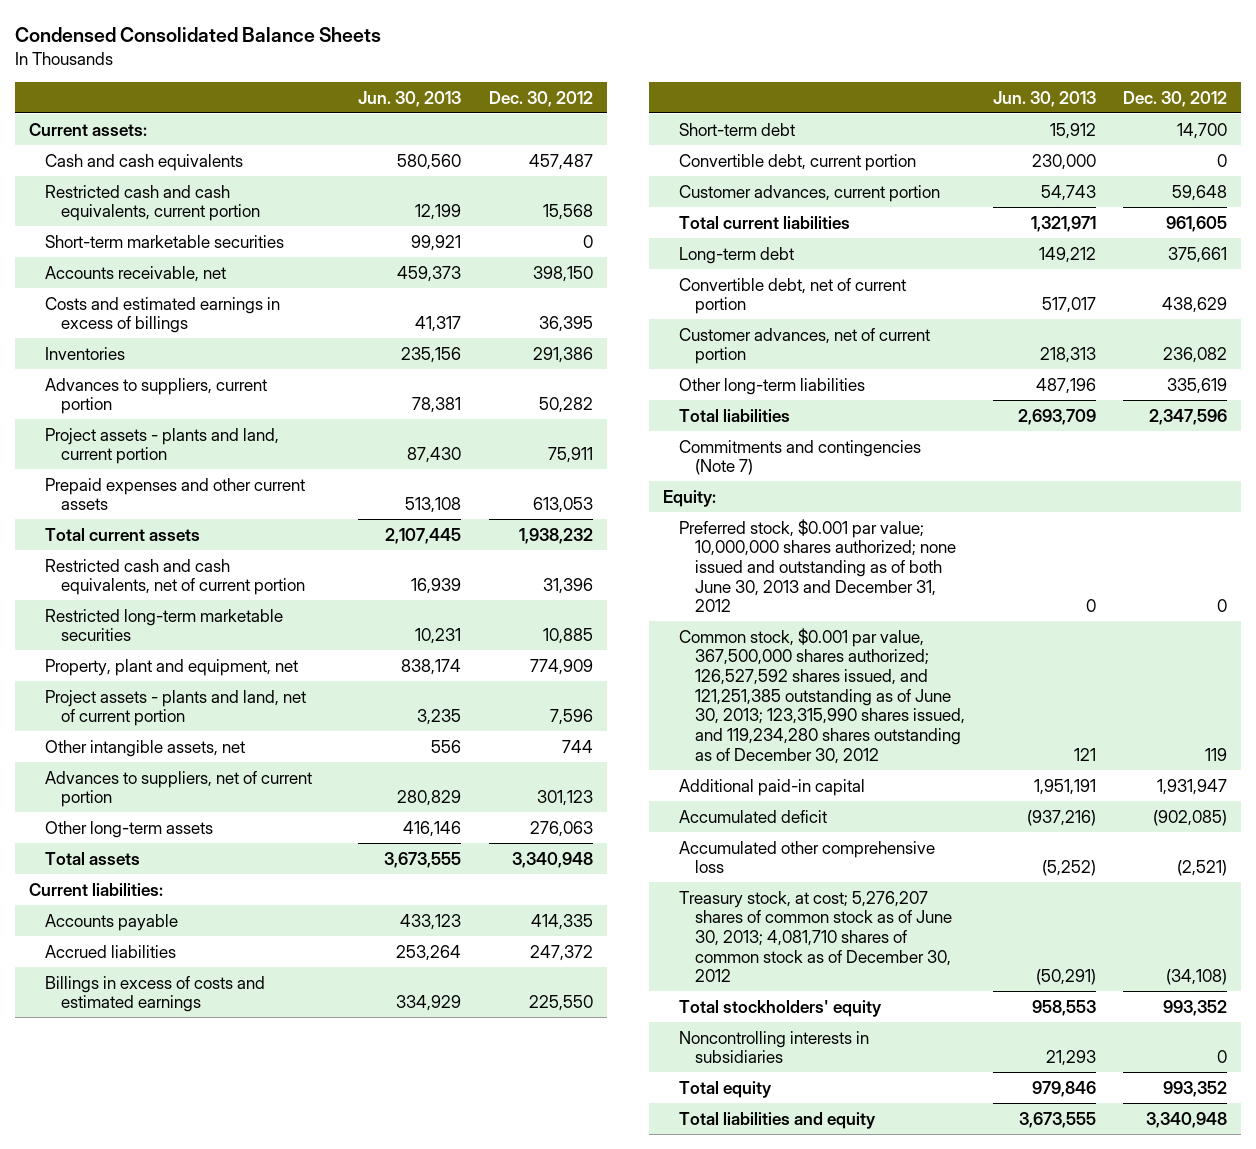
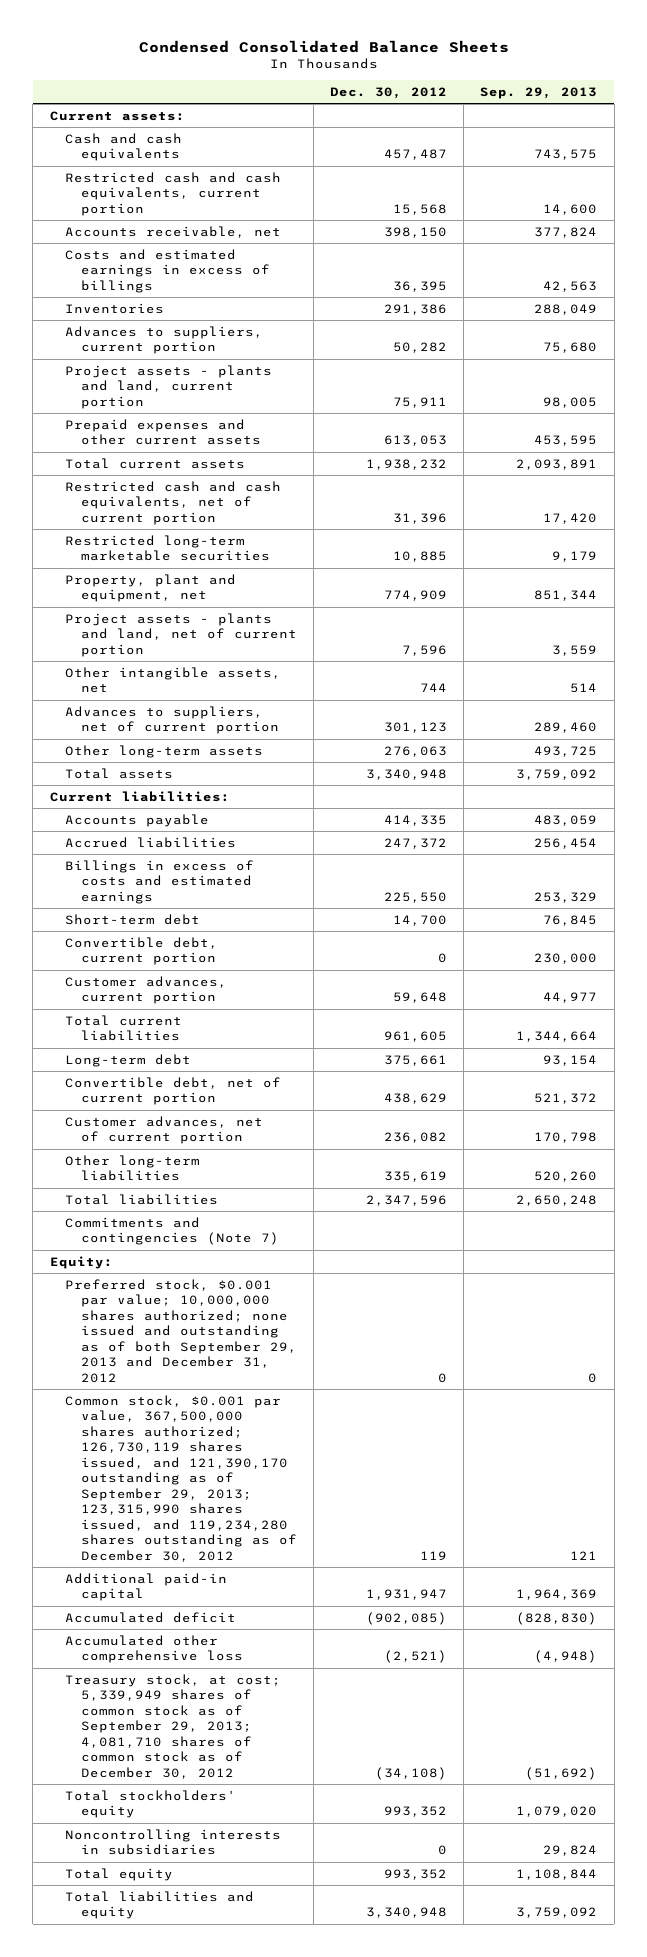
- | Jun. 30, 2013 | Dec. 30, 2012
+ | Dec. 30, 2012 | Sep. 29, 2013
- Short-term marketable securities | 99,921 | 0
- Preferred stock, $0.001 par value; 10,000,000 shares authorized; none issued and outstanding as of both June 30, 2013 and December 31, 2012 | 0 | 0
- Common stock, $0.001 par value, 367,500,000 shares authorized; 126,527,592 shares issued, and 121,251,385 outstanding as of June 30, 2013; 123,315,990 shares issued, and 119,234,280 shares outstanding as of December 30, 2012 | 121 | 119
+ Preferred stock, $0.001 par value; 10,000,000 shares authorized; none issued and outstanding as of both September 29, 2013 and December 31, 2012 | 0 | 0
+ Common stock, $0.001 par value, 367,500,000 shares authorized; 126,730,119 shares issued, and 121,390,170 outstanding as of September 29, 2013; 123,315,990 shares issued, and 119,234,280 shares outstanding as of December 30, 2012 | 119 | 121
- Treasury stock, at cost; 5,276,207 shares of common stock as of June 30, 2013; 4,081,710 shares of common stock as of December 30, 2012 | (50,291) | (34,108)
+ Treasury stock, at cost; 5,339,949 shares of common stock as of September 29, 2013; 4,081,710 shares of common stock as of December 30, 2012 | (34,108) | (51,692)

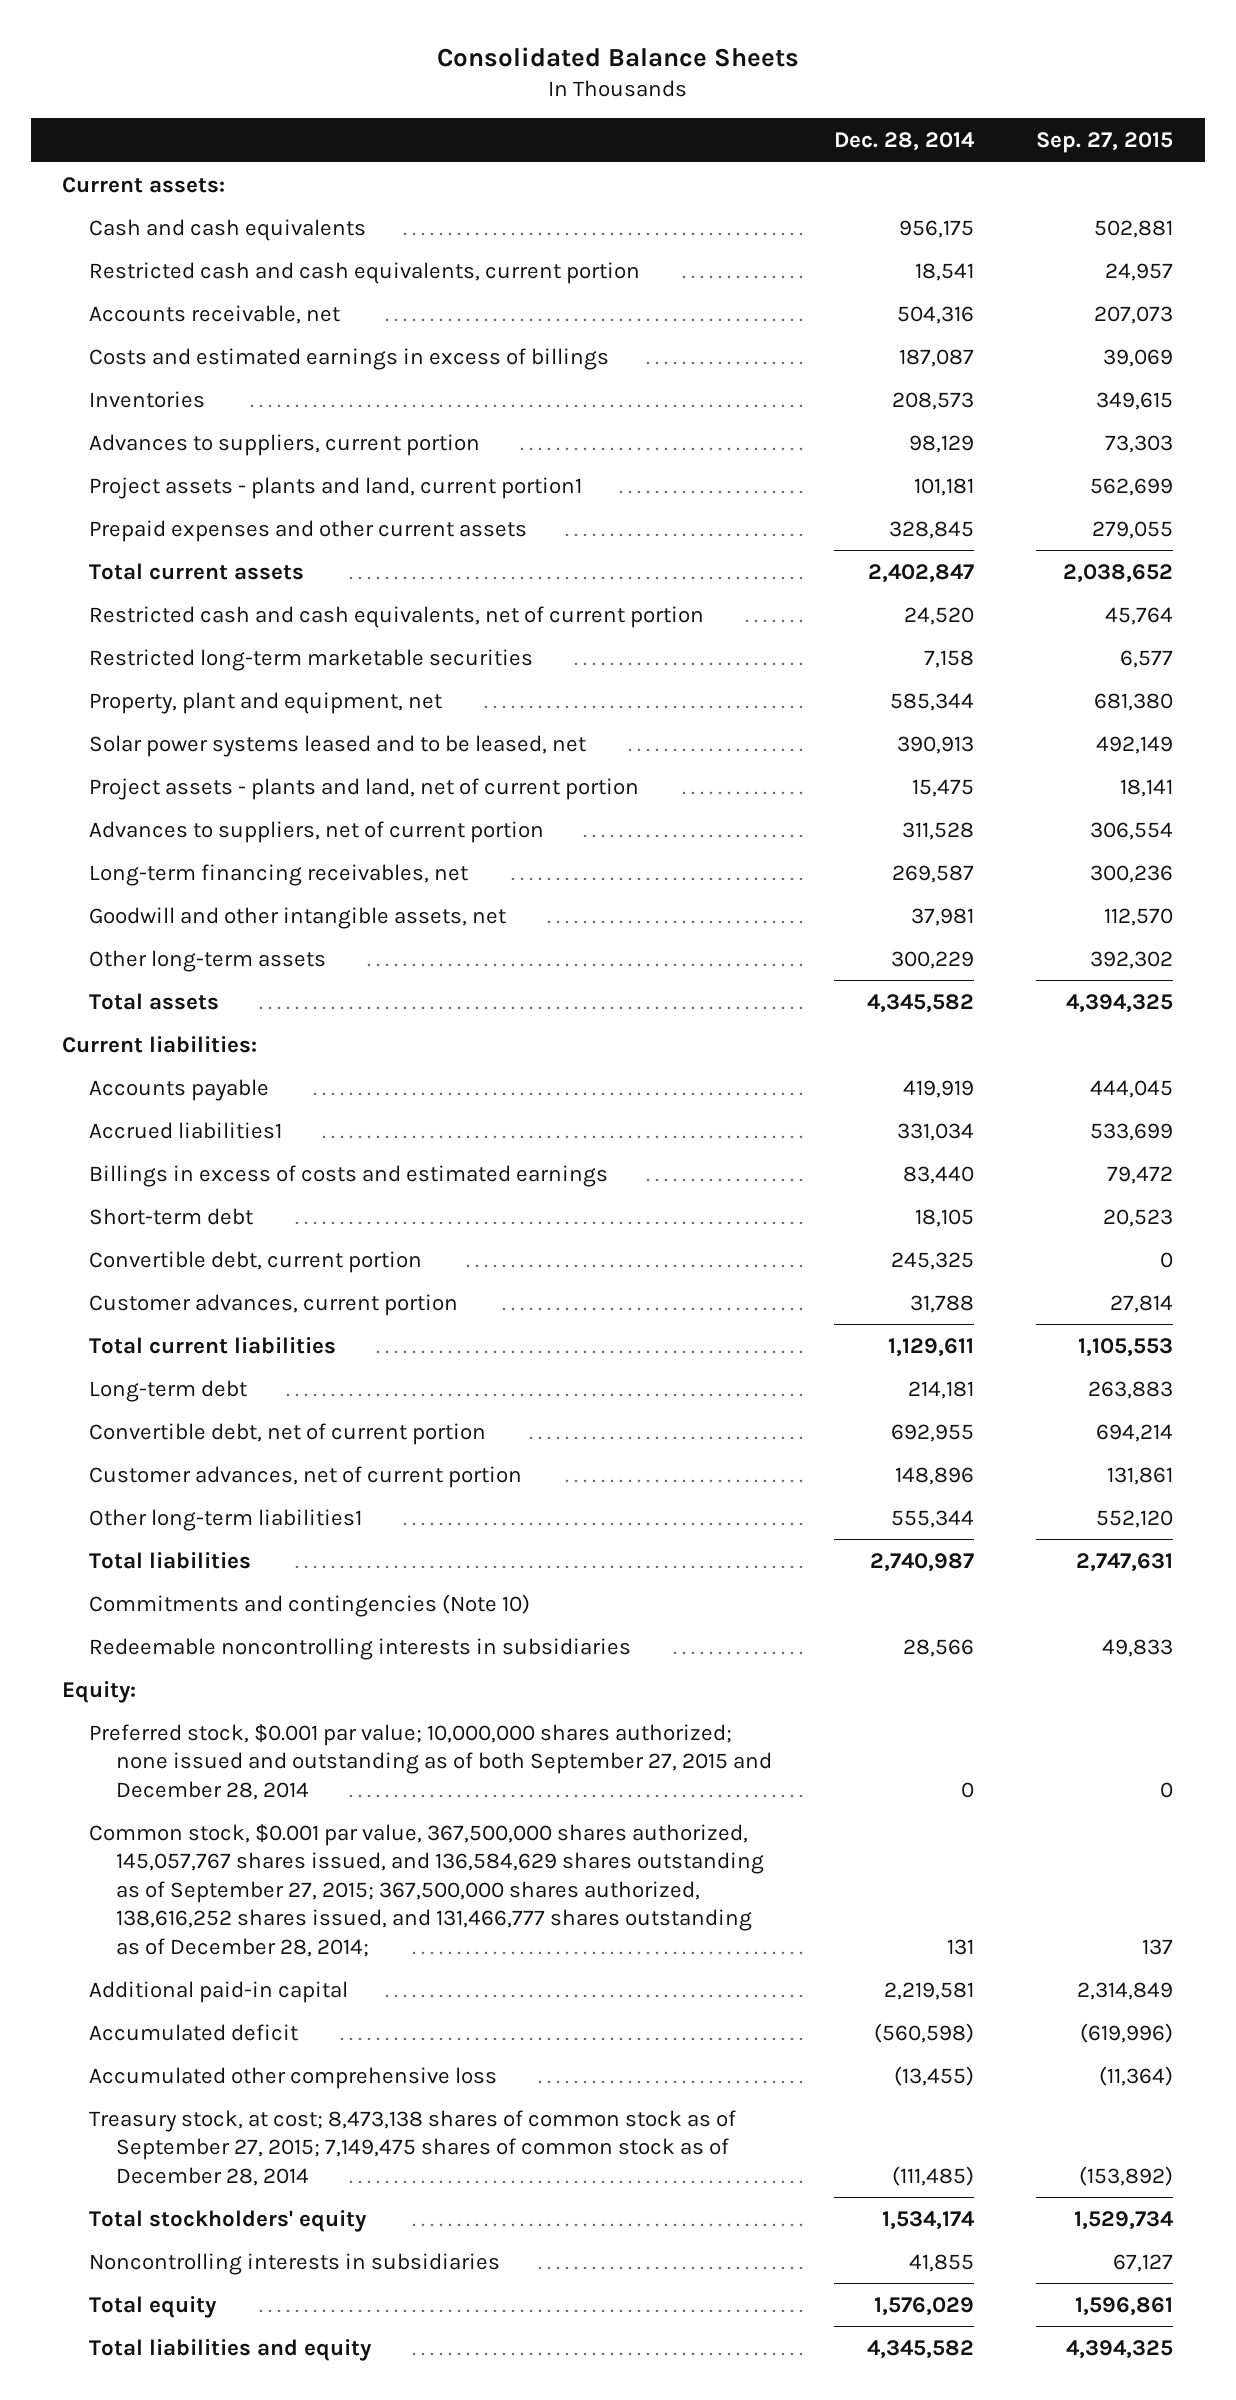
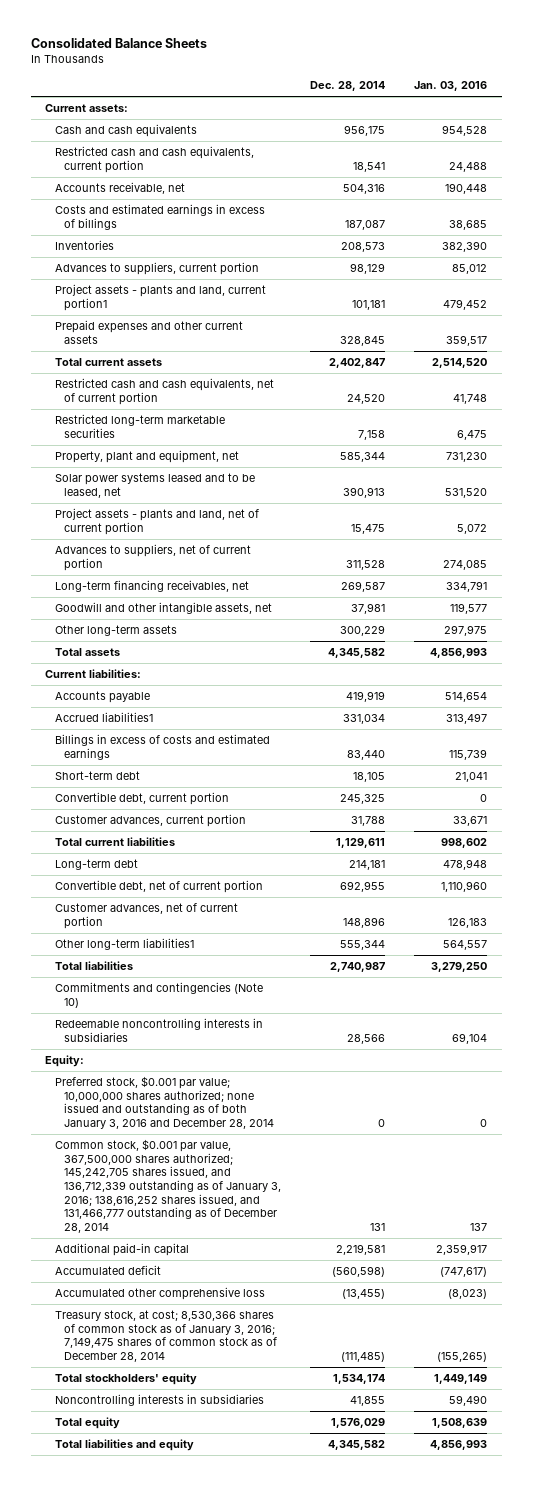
- | Dec. 28, 2014 | Sep. 27, 2015
+ | Dec. 28, 2014 | Jan. 03, 2016
- Preferred stock, $0.001 par value; 10,000,000 shares authorized; none issued and outstanding as of both September 27, 2015 and December 28, 2014 | 0 | 0
- Common stock, $0.001 par value, 367,500,000 shares authorized, 145,057,767 shares issued, and 136,584,629 shares outstanding as of September 27, 2015; 367,500,000 shares authorized, 138,616,252 shares issued, and 131,466,777 shares outstanding as of December 28, 2014; | 131 | 137
+ Preferred stock, $0.001 par value; 10,000,000 shares authorized; none issued and outstanding as of both January 3, 2016 and December 28, 2014 | 0 | 0
+ Common stock, $0.001 par value, 367,500,000 shares authorized; 145,242,705 shares issued, and 136,712,339 outstanding as of January 3, 2016; 138,616,252 shares issued, and 131,466,777 outstanding as of December 28, 2014 | 131 | 137
- Treasury stock, at cost; 8,473,138 shares of common stock as of September 27, 2015; 7,149,475 shares of common stock as of December 28, 2014 | (111,485) | (153,892)
+ Treasury stock, at cost; 8,530,366 shares of common stock as of January 3, 2016; 7,149,475 shares of common stock as of December 28, 2014 | (111,485) | (155,265)

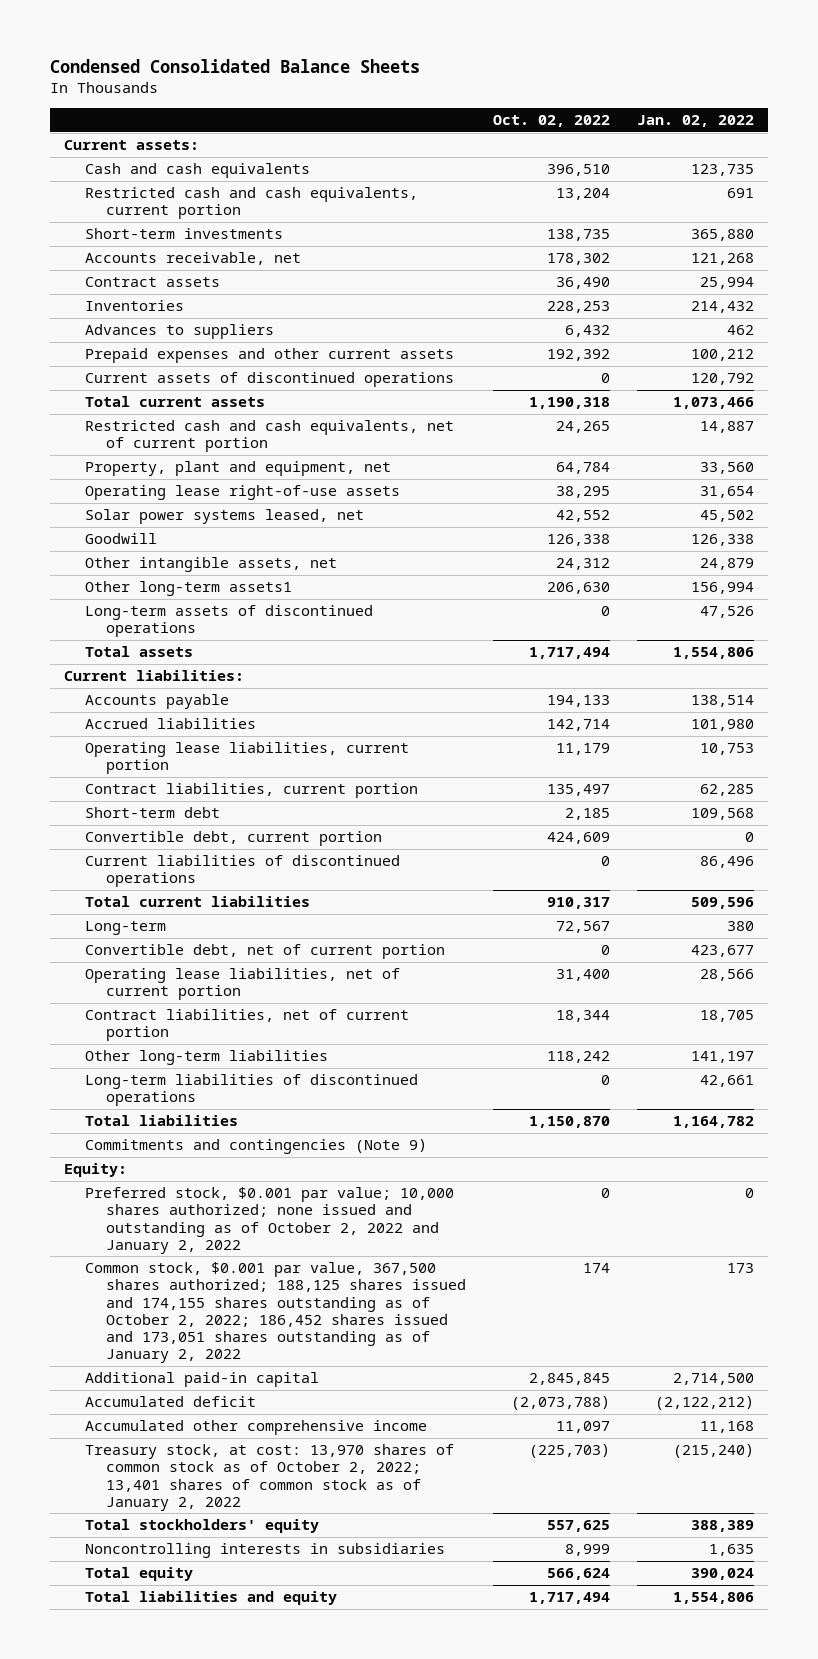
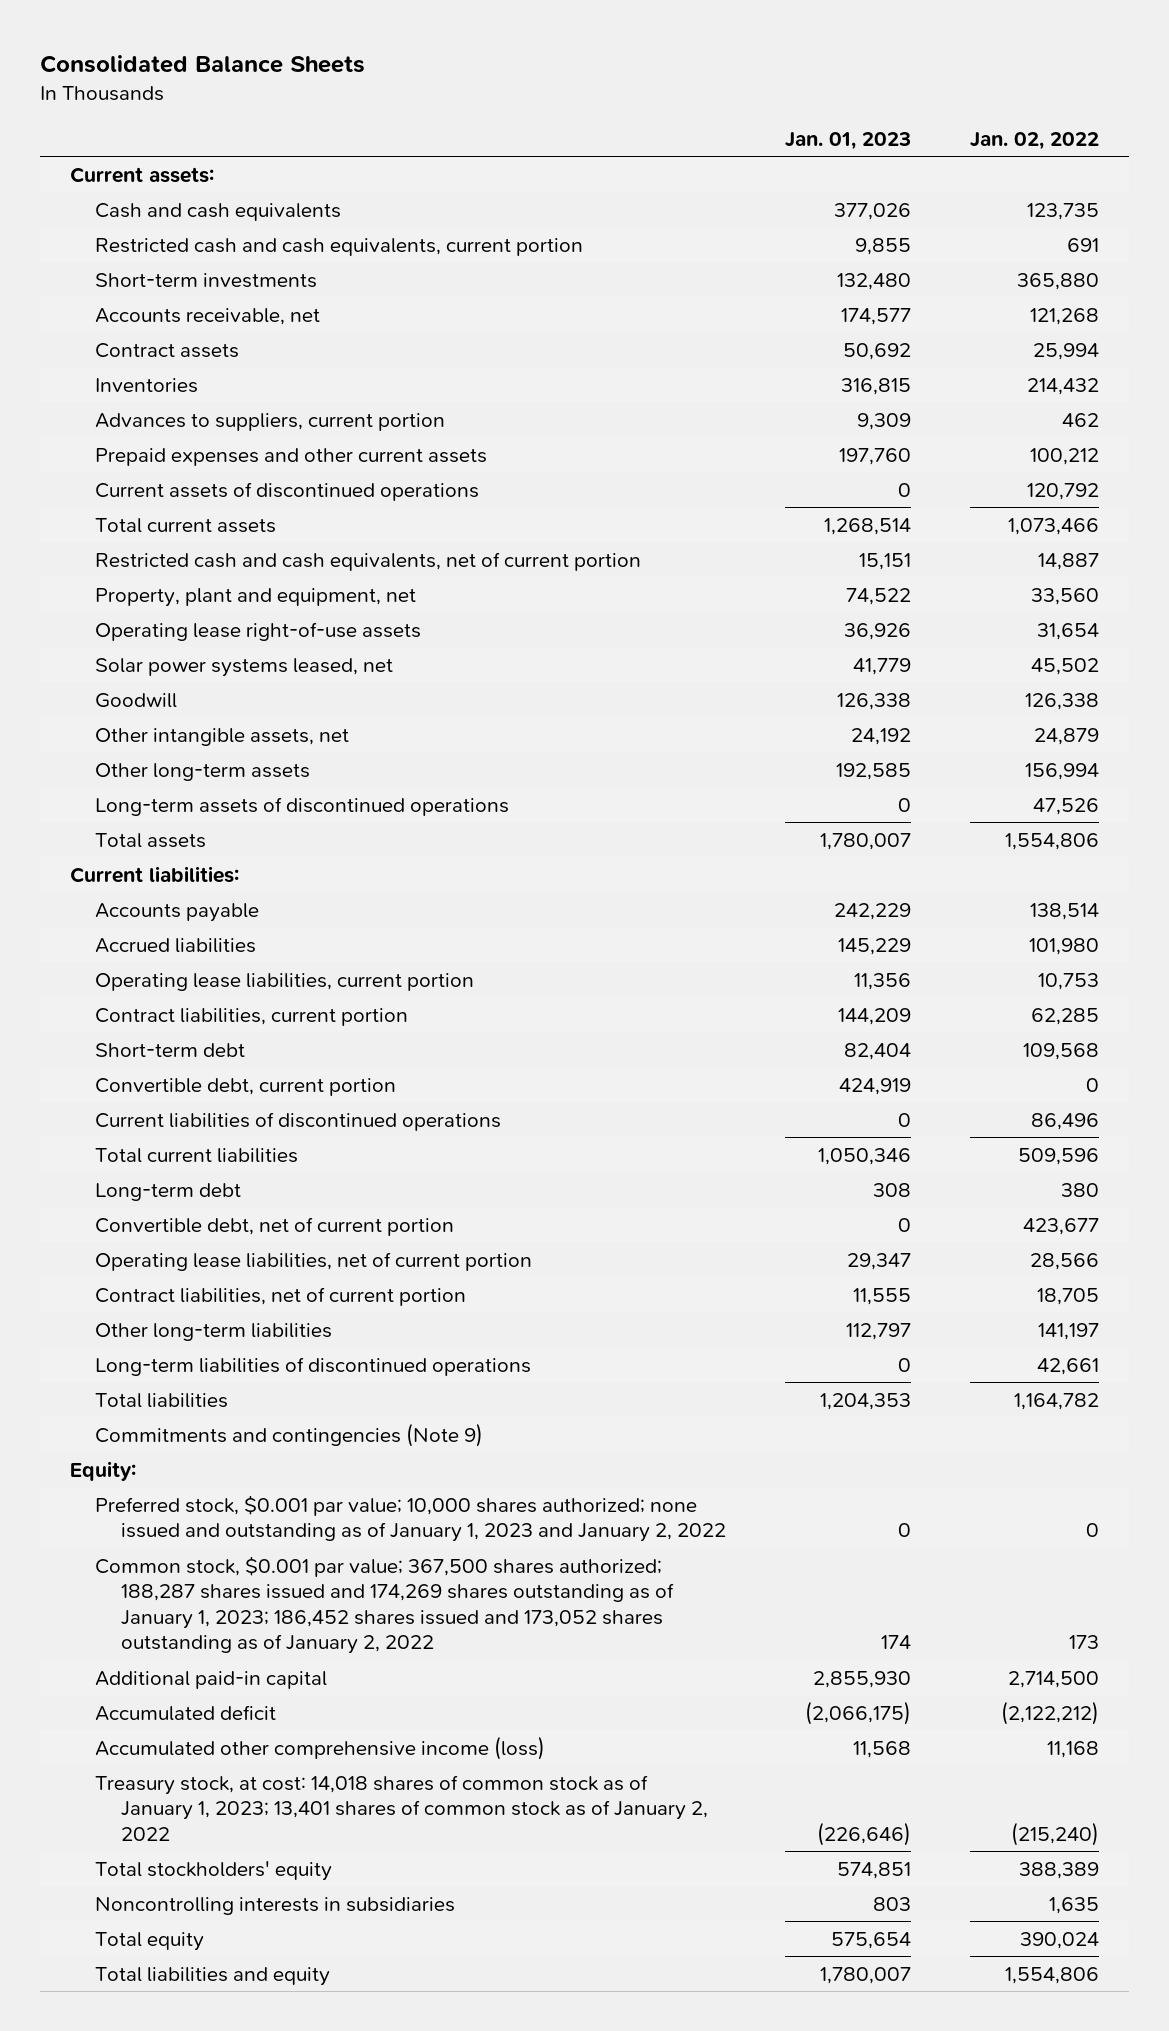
- Condensed Consolidated Balance Sheets
+ Consolidated Balance Sheets
- | Oct. 02, 2022 | Jan. 02, 2022
+ | Jan. 01, 2023 | Jan. 02, 2022
- Advances to suppliers | 6,432 | 462
+ Advances to suppliers, current portion | 9,309 | 462
- Other long-term assets1 | 206,630 | 156,994
+ Other long-term assets | 192,585 | 156,994
- Long-term | 72,567 | 380
+ Long-term debt | 308 | 380
- Preferred stock, $0.001 par value; 10,000 shares authorized; none issued and outstanding as of October 2, 2022 and January 2, 2022 | 0 | 0
- Common stock, $0.001 par value, 367,500 shares authorized; 188,125 shares issued and 174,155 shares outstanding as of October 2, 2022; 186,452 shares issued and 173,051 shares outstanding as of January 2, 2022 | 174 | 173
+ Preferred stock, $0.001 par value; 10,000 shares authorized; none issued and outstanding as of January 1, 2023 and January 2, 2022 | 0 | 0
+ Common stock, $0.001 par value; 367,500 shares authorized; 188,287 shares issued and 174,269 shares outstanding as of January 1, 2023; 186,452 shares issued and 173,052 shares outstanding as of January 2, 2022 | 174 | 173
- Accumulated other comprehensive income | 11,097 | 11,168
- Treasury stock, at cost: 13,970 shares of common stock as of October 2, 2022; 13,401 shares of common stock as of January 2, 2022 | (225,703) | (215,240)
+ Accumulated other comprehensive income (loss) | 11,568 | 11,168
+ Treasury stock, at cost: 14,018 shares of common stock as of January 1, 2023; 13,401 shares of common stock as of January 2, 2022 | (226,646) | (215,240)

